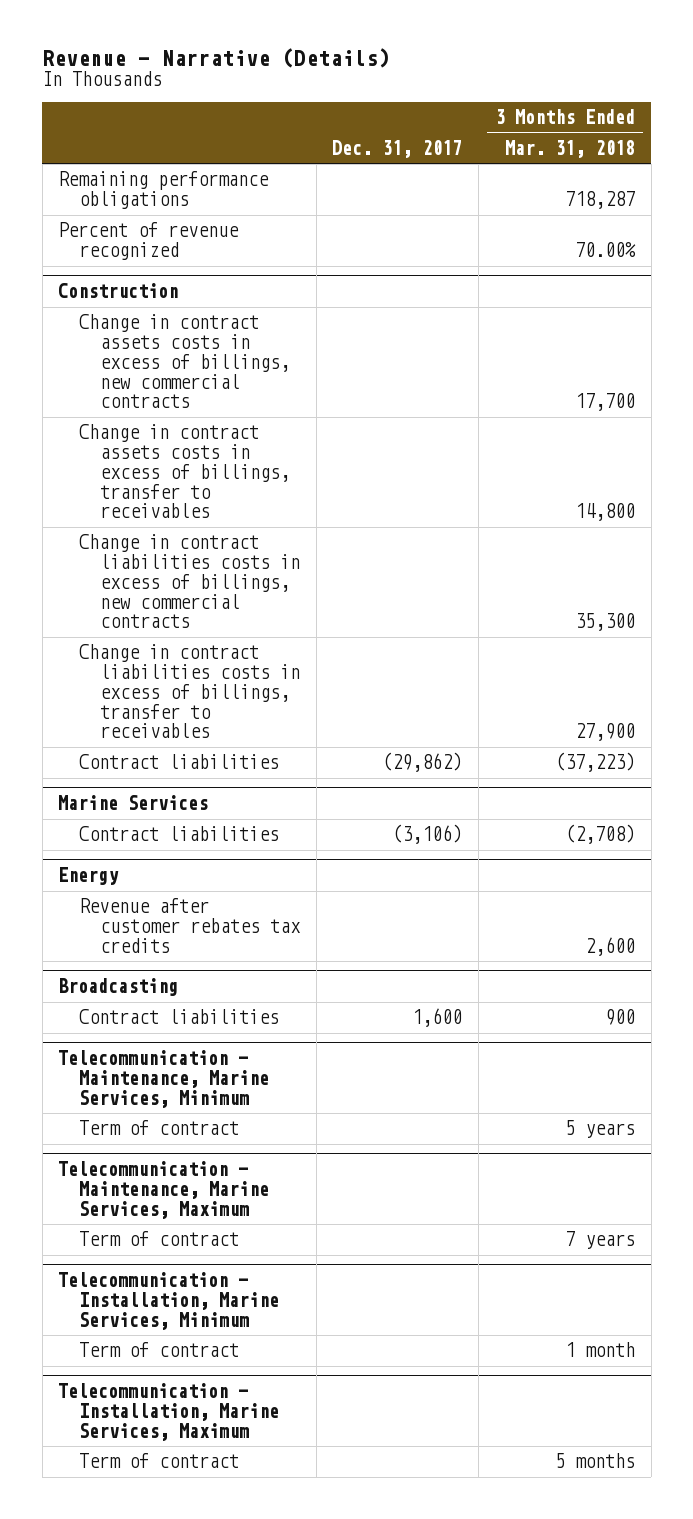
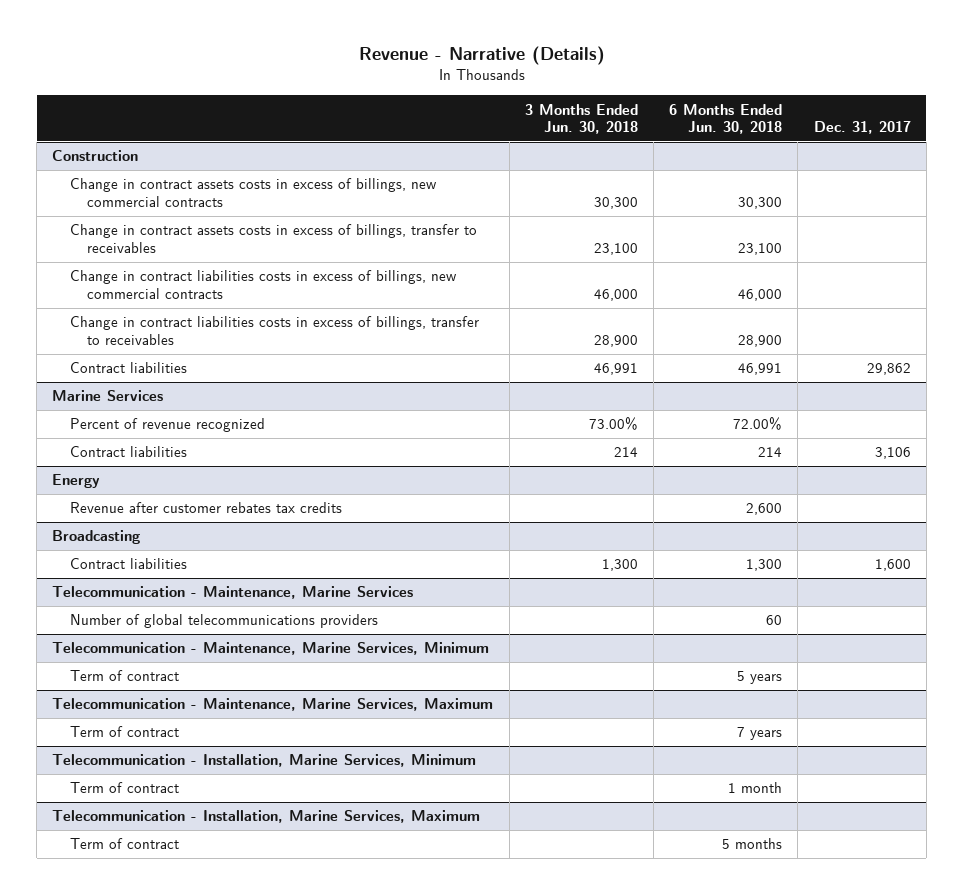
- | Dec. 31, 2017 | 3 Months Ended Mar. 31, 2018
+ | 3 Months Ended Jun. 30, 2018 | 6 Months Ended Jun. 30, 2018 | Dec. 31, 2017
- Remaining performance obligations | | 718,287
- Percent of revenue recognized | | 70.00%
@ Construction
- Contract liabilities | (29,862) | (37,223)
+ Contract liabilities | 46,991 | 46,991 | 29,862
@ Marine Services
- Contract liabilities | (3,106) | (2,708)
+ Percent of revenue recognized | 73.00% | 72.00% |
+ Contract liabilities | 214 | 214 | 3,106
+ Telecommunication - Maintenance, Marine Services
+ Number of global telecommunications providers | | 60 |

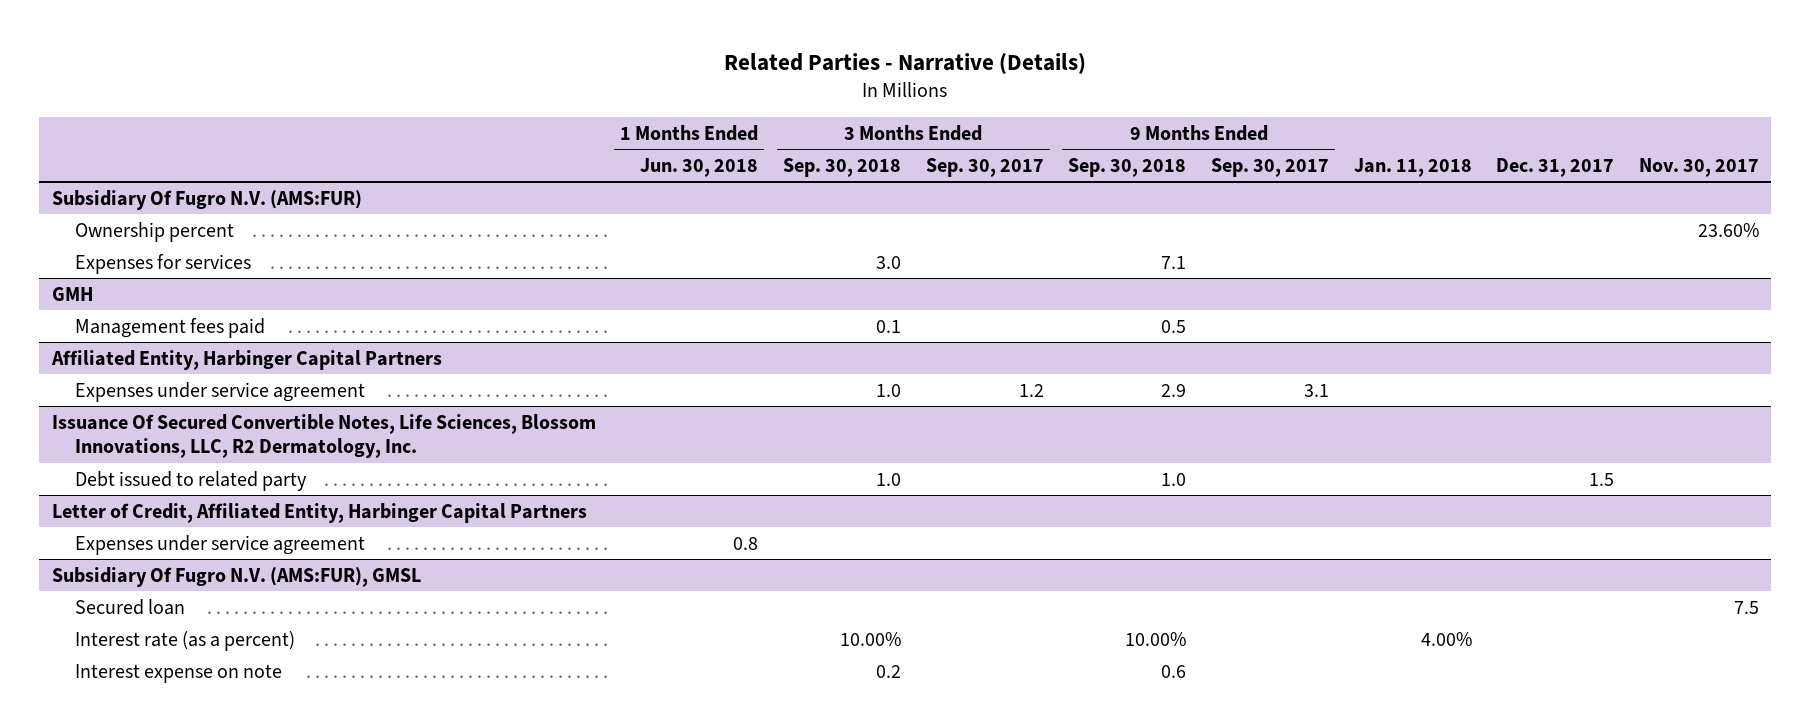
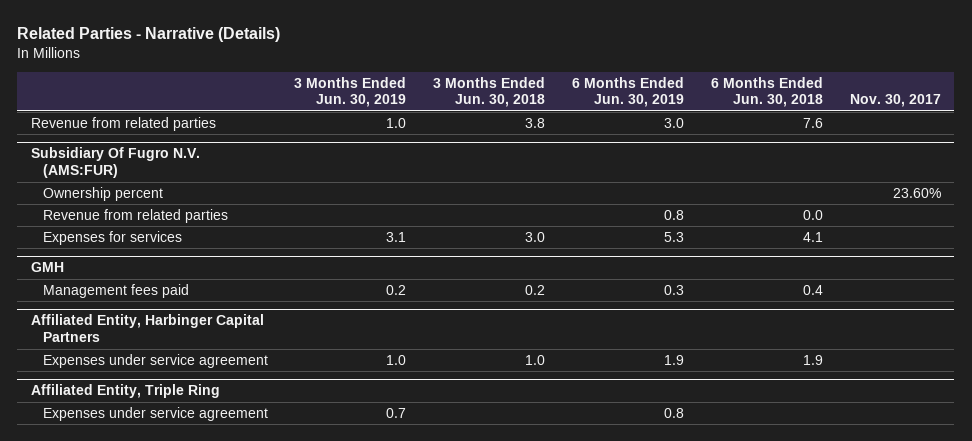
- | 1 Months Ended Jun. 30, 2018 | 3 Months Ended Sep. 30, 2018 | 3 Months Ended Sep. 30, 2017 | 9 Months Ended Sep. 30, 2018 | 9 Months Ended Sep. 30, 2017 | Jan. 11, 2018 | Dec. 31, 2017 | Nov. 30, 2017
+ | 3 Months Ended Jun. 30, 2019 | 3 Months Ended Jun. 30, 2018 | 6 Months Ended Jun. 30, 2019 | 6 Months Ended Jun. 30, 2018 | Nov. 30, 2017
+ Revenue from related parties | 1.0 | 3.8 | 3.0 | 7.6 |
@ Subsidiary Of Fugro N.V. (AMS:FUR)
+ Revenue from related parties | | | 0.8 | 0.0 |
- Issuance Of Secured Convertible Notes, Life Sciences, Blossom Innovations, LLC, R2 Dermatology, Inc.
- Debt issued to related party | | 1.0 | | 1.0 | | | 1.5 |
- Letter of Credit, Affiliated Entity, Harbinger Capital Partners
- Expenses under service agreement | 0.8 | | | | | | |
- Subsidiary Of Fugro N.V. (AMS:FUR), GMSL
- Secured loan | | | | | | | | 7.5
- Interest rate (as a percent) | | 10.00% | | 10.00% | | 4.00% | |
- Interest expense on note | | 0.2 | | 0.6 | | | |
+ Affiliated Entity, Triple Ring
+ Expenses under service agreement | 0.7 | | 0.8 | |

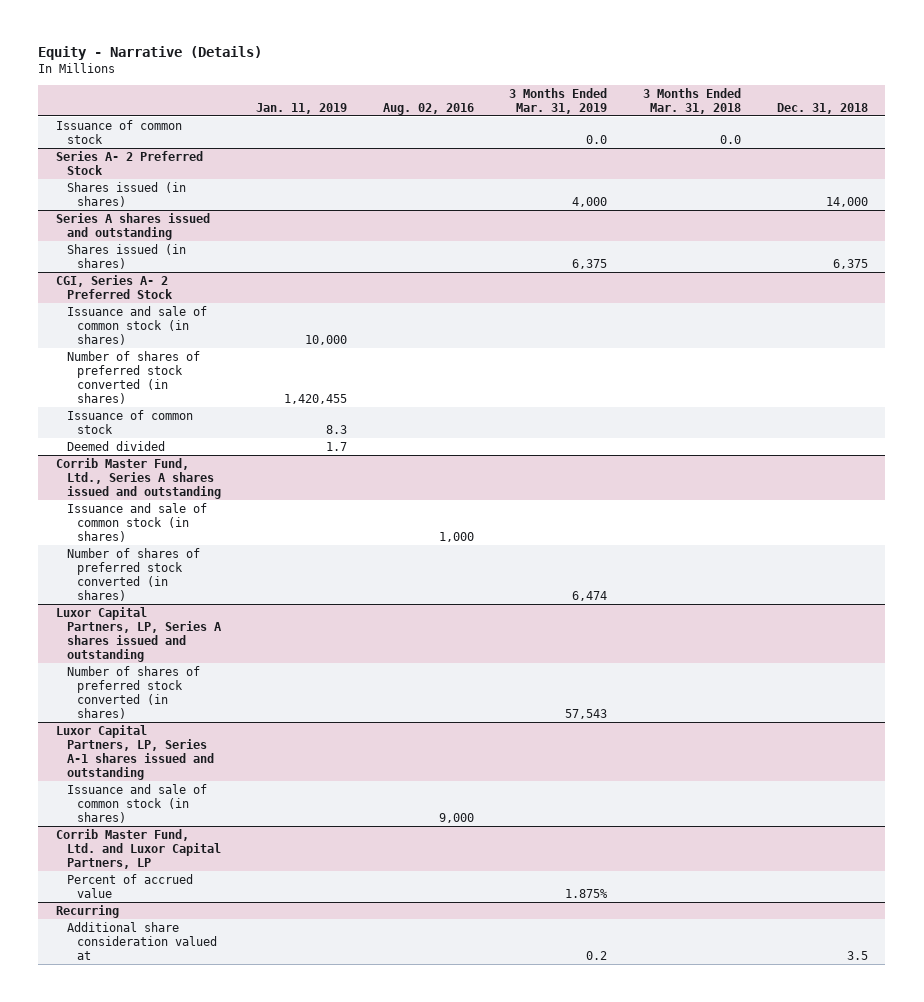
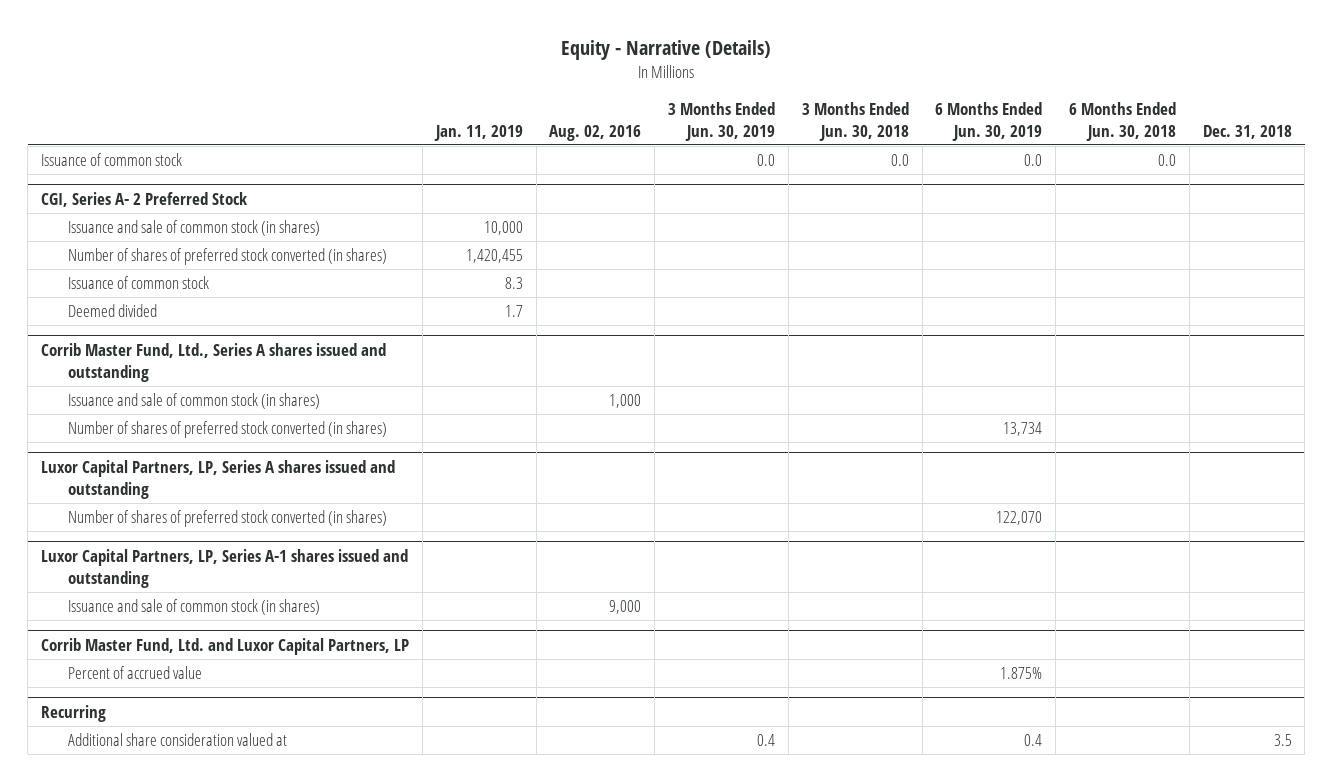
- | Jan. 11, 2019 | Aug. 02, 2016 | 3 Months Ended Mar. 31, 2019 | 3 Months Ended Mar. 31, 2018 | Dec. 31, 2018
+ | Jan. 11, 2019 | Aug. 02, 2016 | 3 Months Ended Jun. 30, 2019 | 3 Months Ended Jun. 30, 2018 | 6 Months Ended Jun. 30, 2019 | 6 Months Ended Jun. 30, 2018 | Dec. 31, 2018
- Series A- 2 Preferred Stock
- Shares issued (in shares) | | | 4,000 | | 14,000
- Series A shares issued and outstanding
- Shares issued (in shares) | | | 6,375 | | 6,375

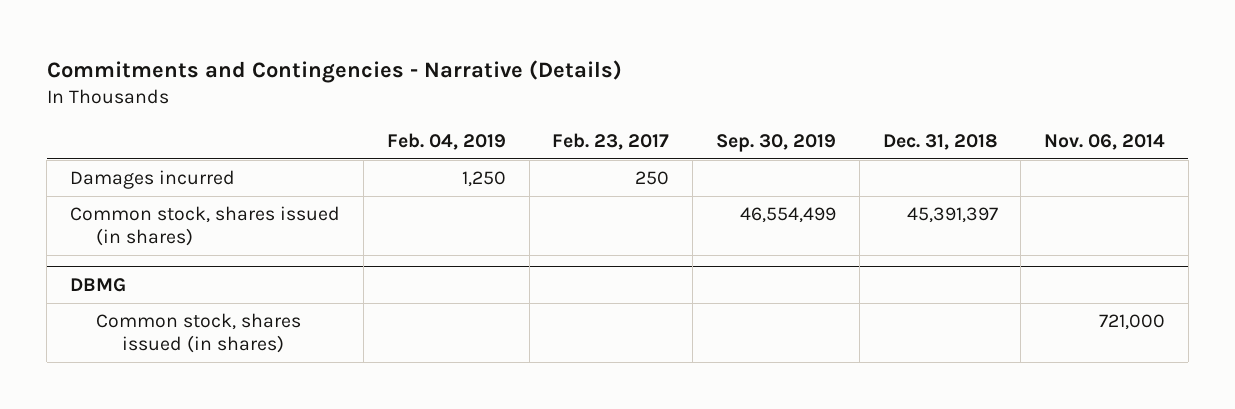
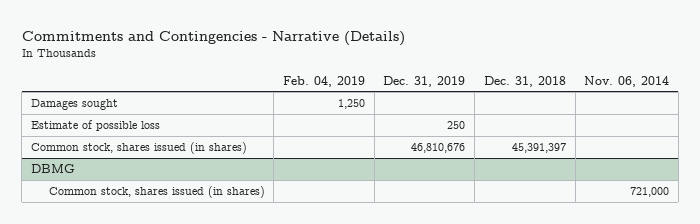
- | Feb. 04, 2019 | Feb. 23, 2017 | Sep. 30, 2019 | Dec. 31, 2018 | Nov. 06, 2014
+ | Feb. 04, 2019 | Dec. 31, 2019 | Dec. 31, 2018 | Nov. 06, 2014
- Damages incurred | 1,250 | 250 | | |
+ Damages sought | 1,250 | | |
+ Estimate of possible loss | | 250 | |

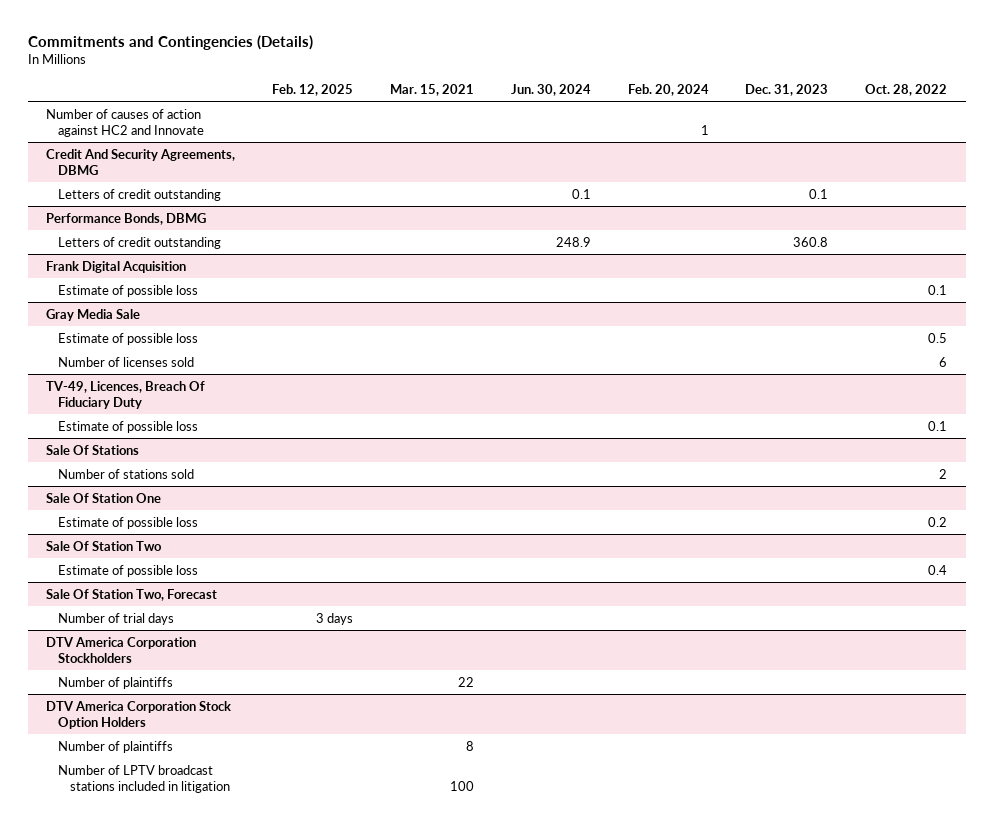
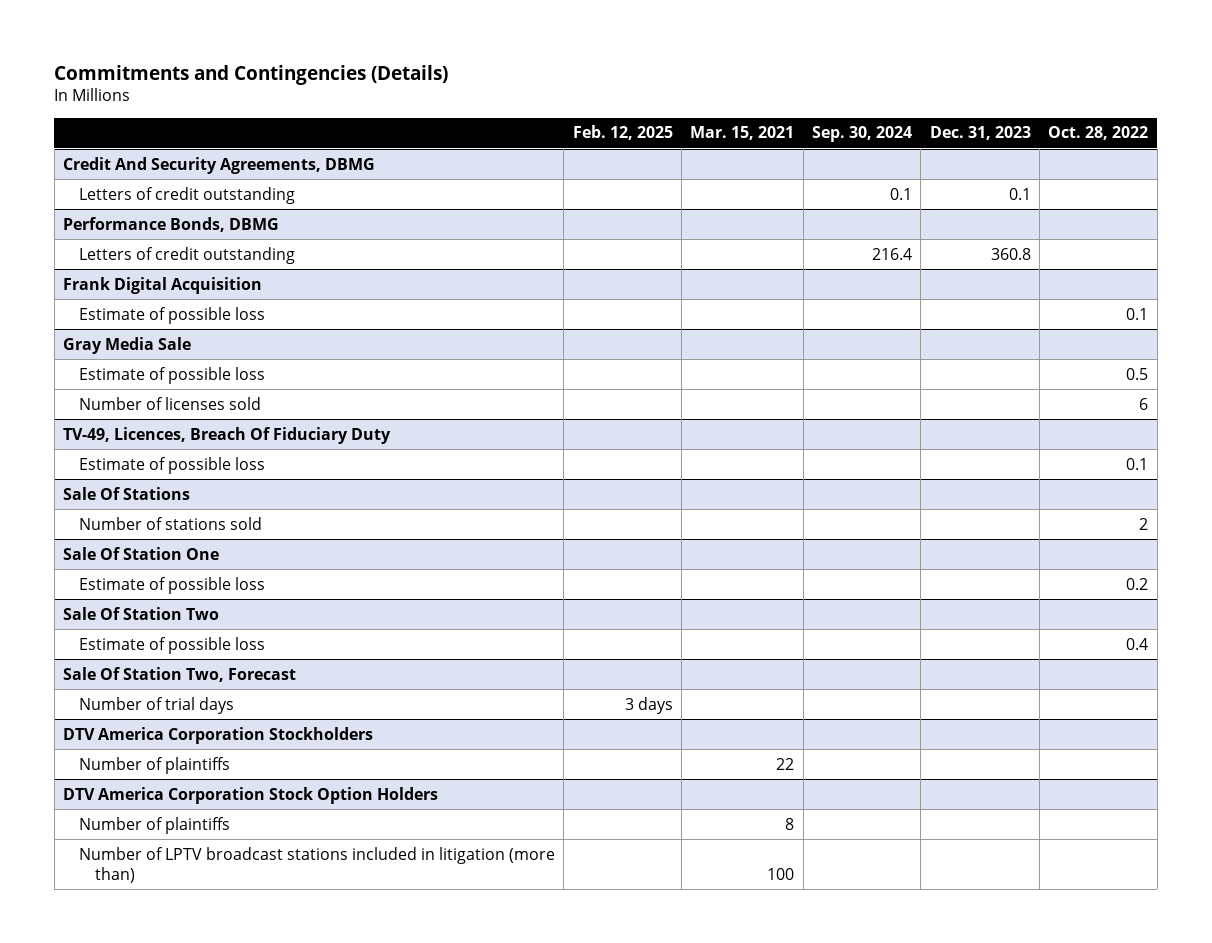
- | Feb. 12, 2025 | Mar. 15, 2021 | Jun. 30, 2024 | Feb. 20, 2024 | Dec. 31, 2023 | Oct. 28, 2022
+ | Feb. 12, 2025 | Mar. 15, 2021 | Sep. 30, 2024 | Dec. 31, 2023 | Oct. 28, 2022
- Number of causes of action against HC2 and Innovate | | | | 1 | |
@ DTV America Corporation Stock Option Holders
- Number of LPTV broadcast stations included in litigation | | 100 | | | |
+ Number of LPTV broadcast stations included in litigation (more than) | | 100 | | |

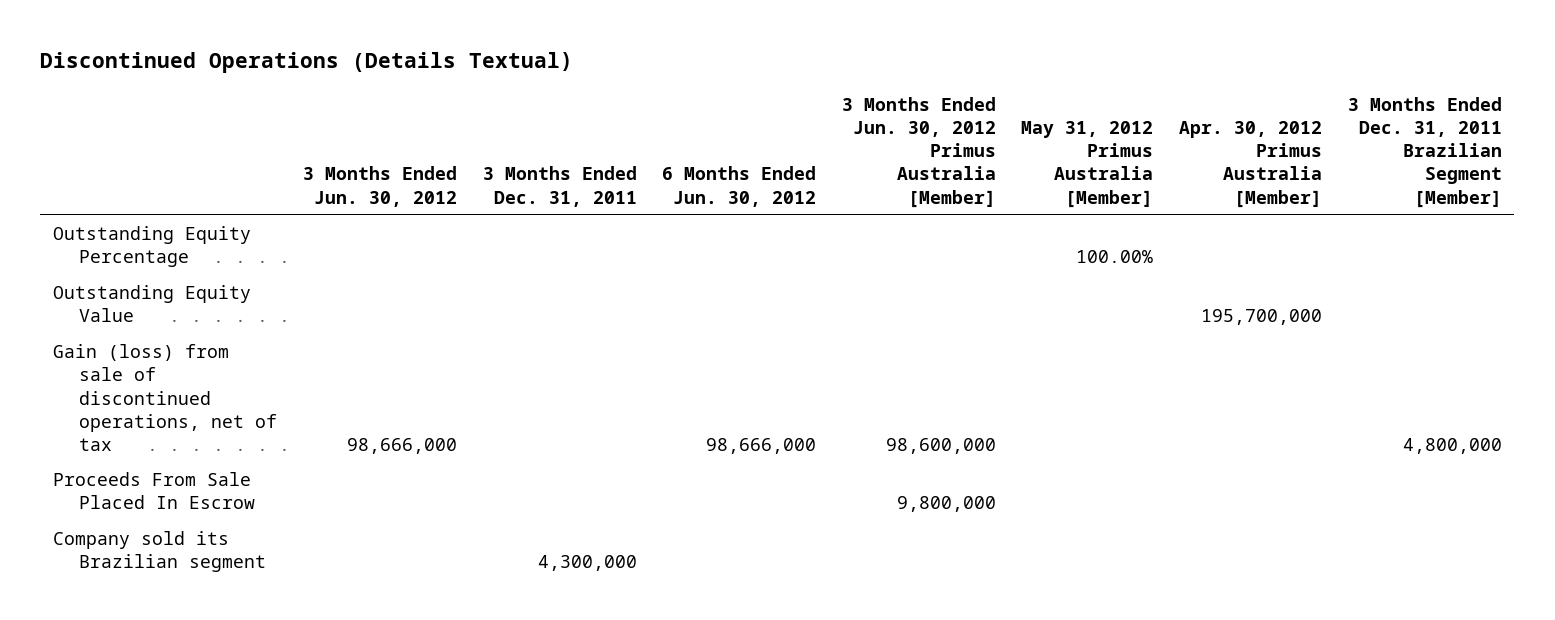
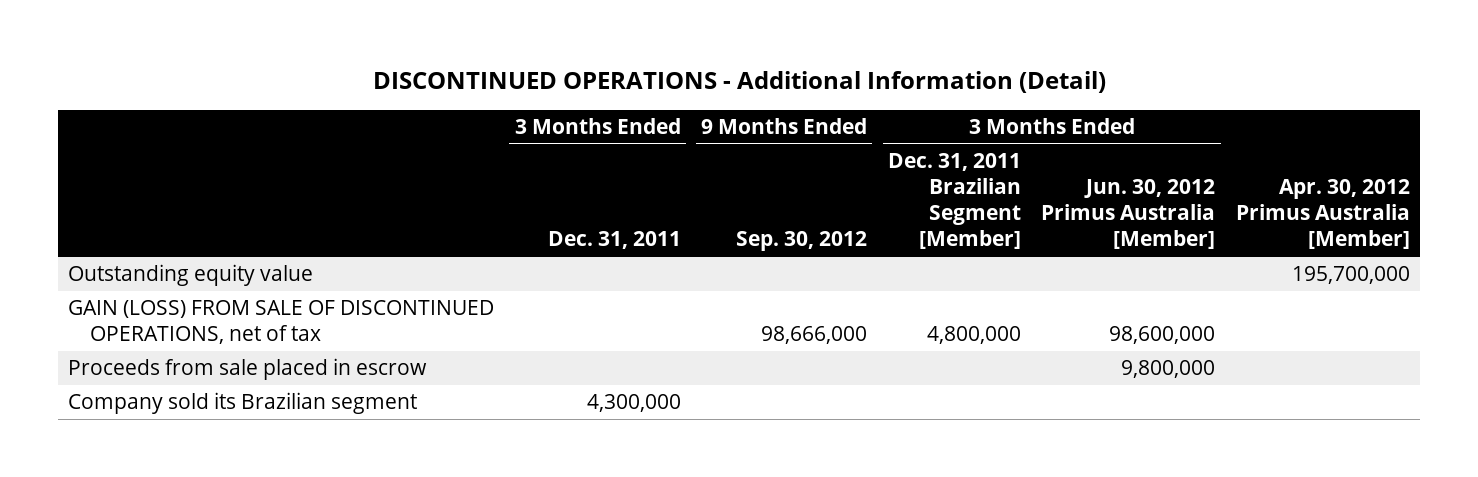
- Discontinued Operations (Details Textual)
+ DISCONTINUED OPERATIONS - Additional Information (Detail)
- | 3 Months Ended Jun. 30, 2012 | 3 Months Ended Dec. 31, 2011 | 6 Months Ended Jun. 30, 2012 | 3 Months Ended Jun. 30, 2012 Primus Australia [Member] | May 31, 2012 Primus Australia [Member] | Apr. 30, 2012 Primus Australia [Member] | 3 Months Ended Dec. 31, 2011 Brazilian Segment [Member]
+ | 3 Months Ended Dec. 31, 2011 | 9 Months Ended Sep. 30, 2012 | 3 Months Ended Dec. 31, 2011 Brazilian Segment [Member] | 3 Months Ended Jun. 30, 2012 Primus Australia [Member] | Apr. 30, 2012 Primus Australia [Member]
- Outstanding Equity Percentage | | | | | 100.00% | |
- Outstanding Equity Value | | | | | | 195,700,000 |
- Gain (loss) from sale of discontinued operations, net of tax | 98,666,000 | | 98,666,000 | 98,600,000 | | | 4,800,000
- Proceeds From Sale Placed In Escrow | | | | 9,800,000 | | |
+ Outstanding equity value | | | | | 195,700,000
+ GAIN (LOSS) FROM SALE OF DISCONTINUED OPERATIONS, net of tax | | 98,666,000 | 4,800,000 | 98,600,000 |
+ Proceeds from sale placed in escrow | | | | 9,800,000 |

